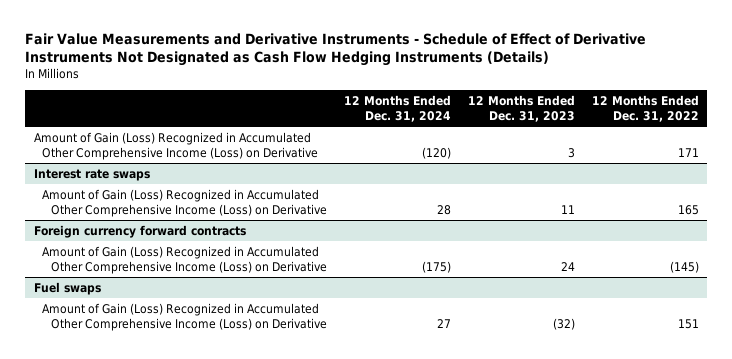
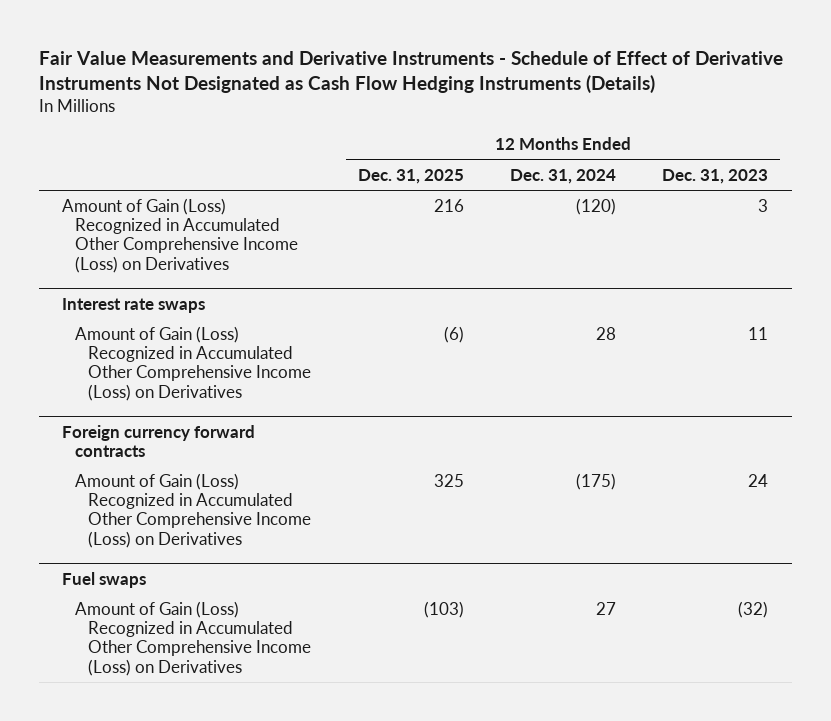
- | 12 Months Ended Dec. 31, 2024 | 12 Months Ended Dec. 31, 2023 | 12 Months Ended Dec. 31, 2022
+ | 12 Months Ended Dec. 31, 2025 | 12 Months Ended Dec. 31, 2024 | 12 Months Ended Dec. 31, 2023
- Amount of Gain (Loss) Recognized in Accumulated Other Comprehensive Income (Loss) on Derivative | (120) | 3 | 171
+ Amount of Gain (Loss) Recognized in Accumulated Other Comprehensive Income (Loss) on Derivatives | 216 | (120) | 3
@ Interest rate swaps
- Amount of Gain (Loss) Recognized in Accumulated Other Comprehensive Income (Loss) on Derivative | 28 | 11 | 165
+ Amount of Gain (Loss) Recognized in Accumulated Other Comprehensive Income (Loss) on Derivatives | (6) | 28 | 11
@ Foreign currency forward contracts
- Amount of Gain (Loss) Recognized in Accumulated Other Comprehensive Income (Loss) on Derivative | (175) | 24 | (145)
+ Amount of Gain (Loss) Recognized in Accumulated Other Comprehensive Income (Loss) on Derivatives | 325 | (175) | 24
@ Fuel swaps
- Amount of Gain (Loss) Recognized in Accumulated Other Comprehensive Income (Loss) on Derivative | 27 | (32) | 151
+ Amount of Gain (Loss) Recognized in Accumulated Other Comprehensive Income (Loss) on Derivatives | (103) | 27 | (32)

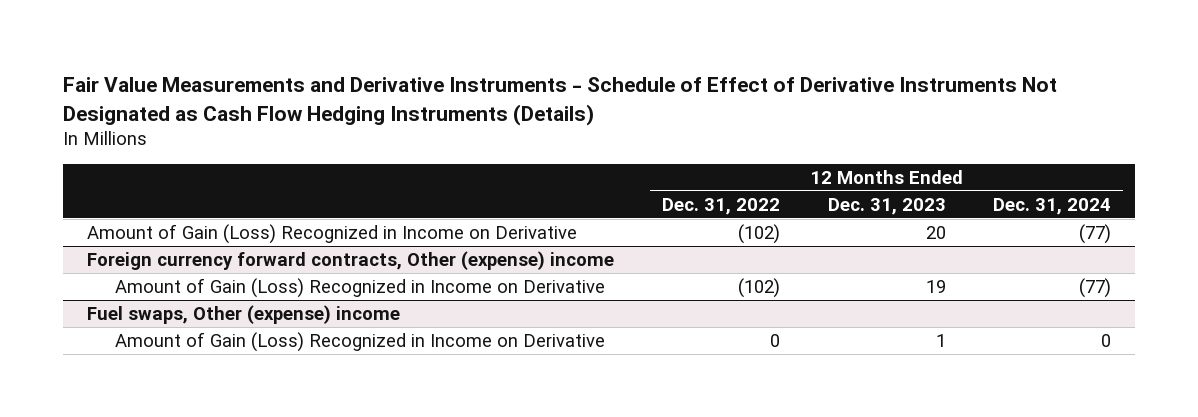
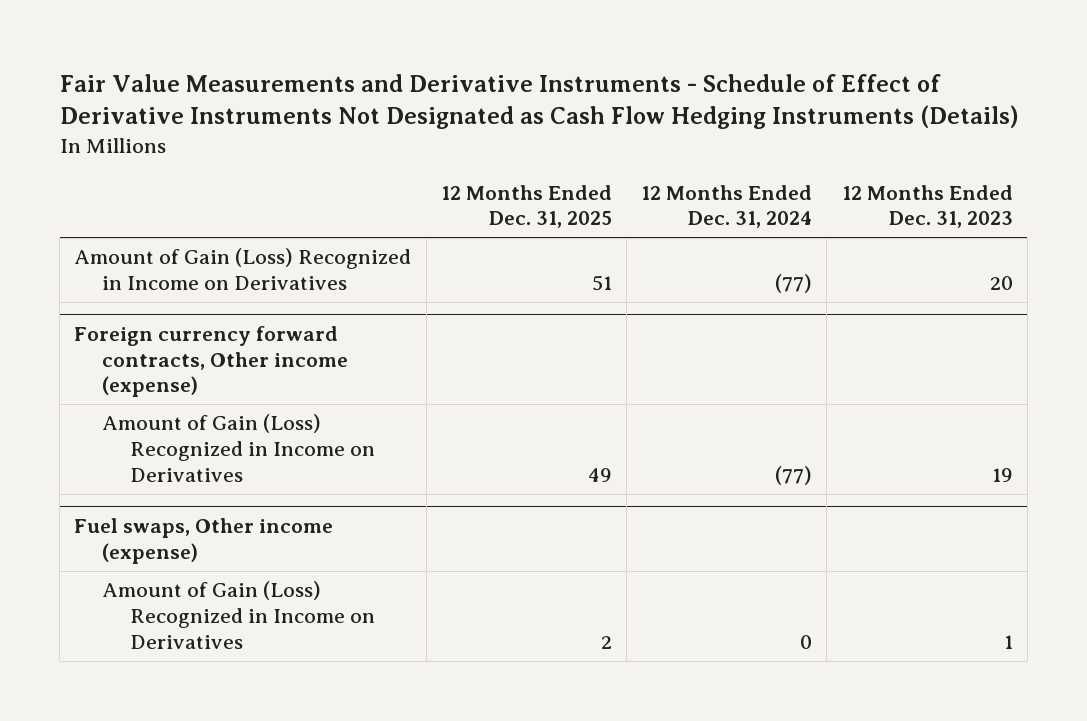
- | 12 Months Ended Dec. 31, 2022 | 12 Months Ended Dec. 31, 2023 | 12 Months Ended Dec. 31, 2024
+ | 12 Months Ended Dec. 31, 2025 | 12 Months Ended Dec. 31, 2024 | 12 Months Ended Dec. 31, 2023
- Amount of Gain (Loss) Recognized in Income on Derivative | (102) | 20 | (77)
- Foreign currency forward contracts, Other (expense) income
- Amount of Gain (Loss) Recognized in Income on Derivative | (102) | 19 | (77)
- Fuel swaps, Other (expense) income
- Amount of Gain (Loss) Recognized in Income on Derivative | 0 | 1 | 0
+ Amount of Gain (Loss) Recognized in Income on Derivatives | 51 | (77) | 20
+ Foreign currency forward contracts, Other income (expense)
+ Amount of Gain (Loss) Recognized in Income on Derivatives | 49 | (77) | 19
+ Fuel swaps, Other income (expense)
+ Amount of Gain (Loss) Recognized in Income on Derivatives | 2 | 0 | 1

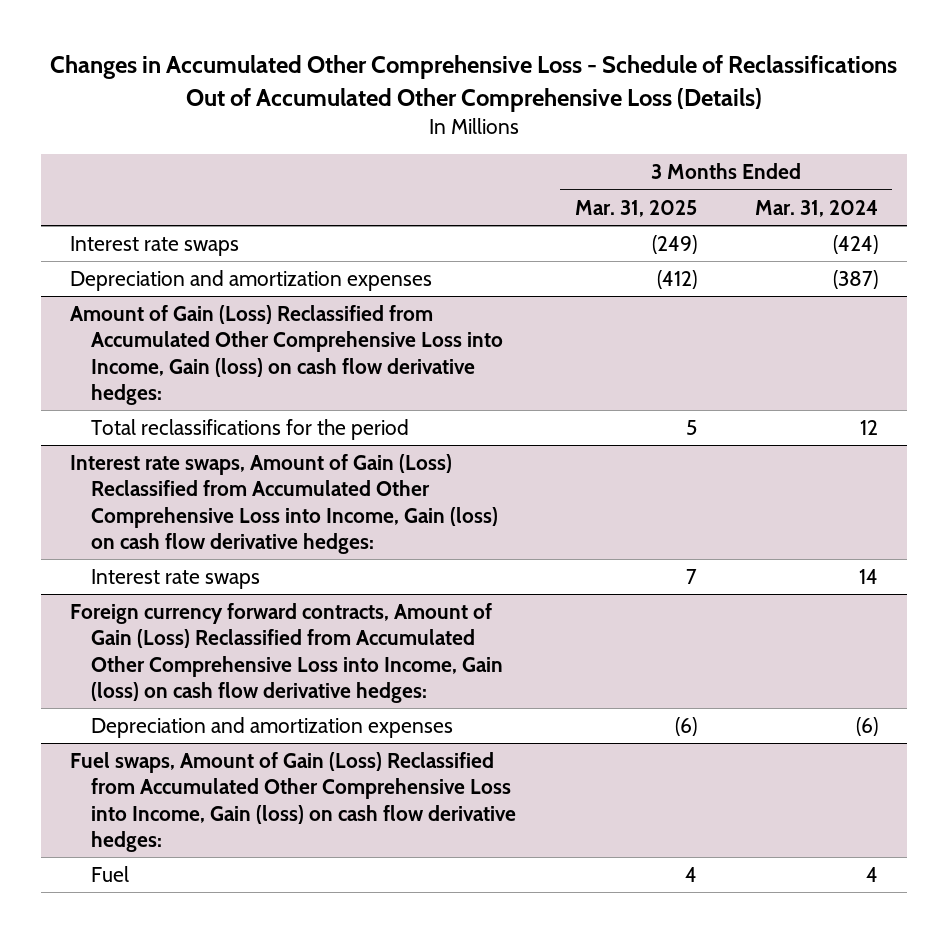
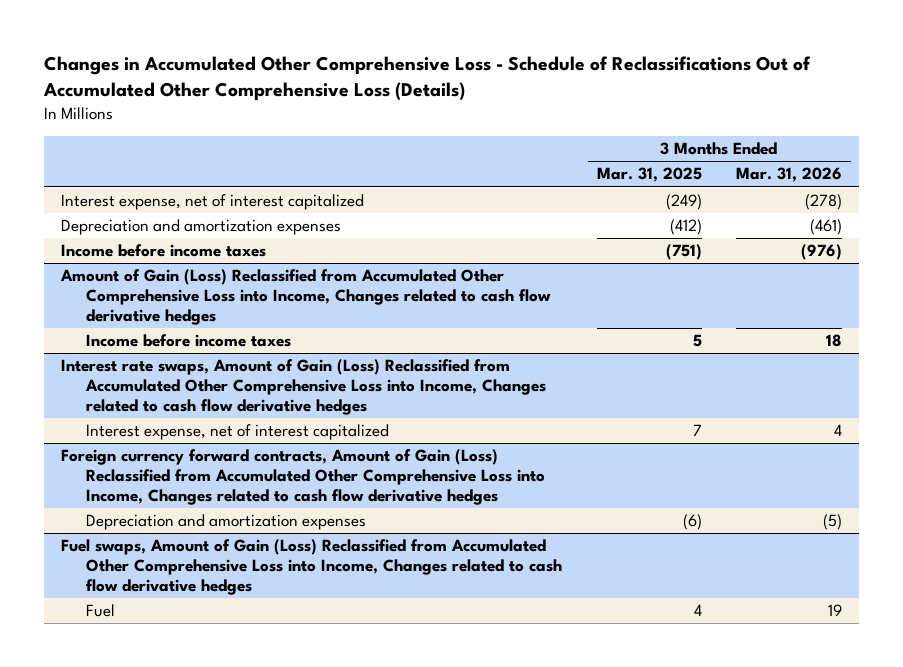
- | 3 Months Ended Mar. 31, 2025 | 3 Months Ended Mar. 31, 2024
+ | 3 Months Ended Mar. 31, 2025 | 3 Months Ended Mar. 31, 2026
- Interest rate swaps | (249) | (424)
+ Interest expense, net of interest capitalized | (249) | (278)
- Amount of Gain (Loss) Reclassified from Accumulated Other Comprehensive Loss into Income, Gain (loss) on cash flow derivative hedges:
- Total reclassifications for the period | 5 | 12
- Interest rate swaps, Amount of Gain (Loss) Reclassified from Accumulated Other Comprehensive Loss into Income, Gain (loss) on cash flow derivative hedges:
- Interest rate swaps | 7 | 14
- Foreign currency forward contracts, Amount of Gain (Loss) Reclassified from Accumulated Other Comprehensive Loss into Income, Gain (loss) on cash flow derivative hedges:
+ Income before income taxes | (751) | (976)
+ Amount of Gain (Loss) Reclassified from Accumulated Other Comprehensive Loss into Income, Changes related to cash flow derivative hedges
+ Income before income taxes | 5 | 18
+ Interest rate swaps, Amount of Gain (Loss) Reclassified from Accumulated Other Comprehensive Loss into Income, Changes related to cash flow derivative hedges
+ Interest expense, net of interest capitalized | 7 | 4
+ Foreign currency forward contracts, Amount of Gain (Loss) Reclassified from Accumulated Other Comprehensive Loss into Income, Changes related to cash flow derivative hedges
- Fuel swaps, Amount of Gain (Loss) Reclassified from Accumulated Other Comprehensive Loss into Income, Gain (loss) on cash flow derivative hedges:
+ Fuel swaps, Amount of Gain (Loss) Reclassified from Accumulated Other Comprehensive Loss into Income, Changes related to cash flow derivative hedges

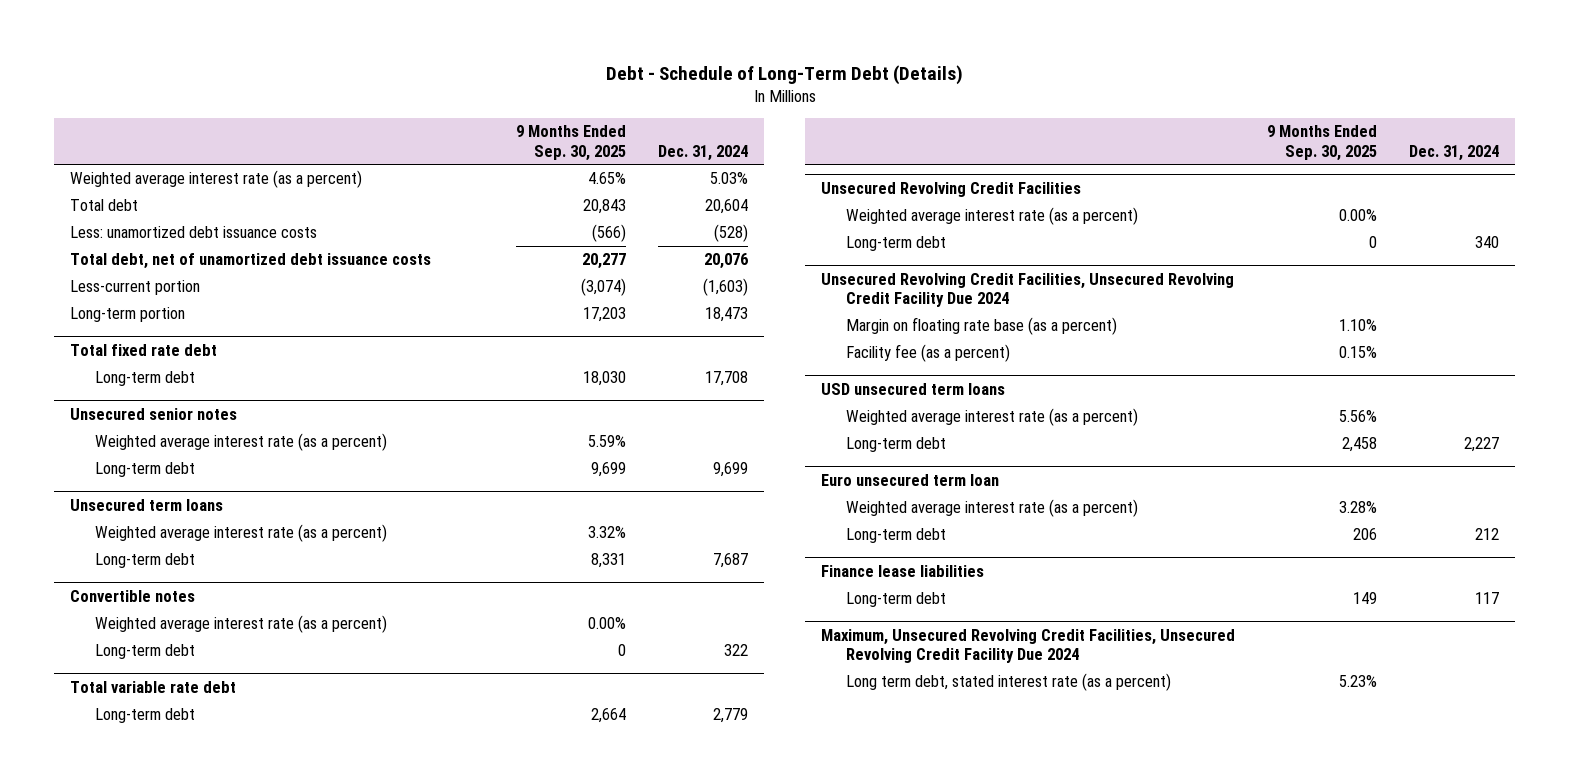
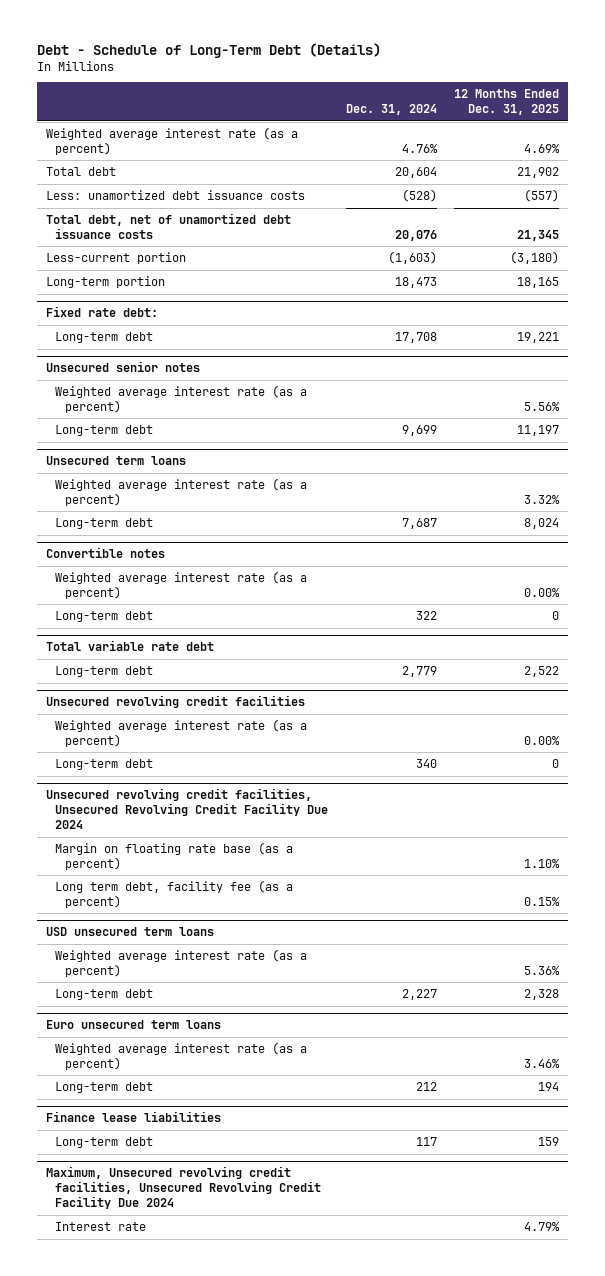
- | 9 Months Ended Sep. 30, 2025 | Dec. 31, 2024
+ | Dec. 31, 2024 | 12 Months Ended Dec. 31, 2025
- Weighted average interest rate (as a percent) | 4.65% | 5.03%
+ Weighted average interest rate (as a percent) | 4.76% | 4.69%
- Total fixed rate debt
+ Fixed rate debt:
- Unsecured Revolving Credit Facilities
+ Unsecured revolving credit facilities
- Unsecured Revolving Credit Facilities, Unsecured Revolving Credit Facility Due 2024
+ Unsecured revolving credit facilities, Unsecured Revolving Credit Facility Due 2024
- Facility fee (as a percent) | 0.15% |
+ Long term debt, facility fee (as a percent) | | 0.15%
- Euro unsecured term loan
+ Euro unsecured term loans
- Maximum, Unsecured Revolving Credit Facilities, Unsecured Revolving Credit Facility Due 2024
- Long term debt, stated interest rate (as a percent) | 5.23% |
+ Maximum, Unsecured revolving credit facilities, Unsecured Revolving Credit Facility Due 2024
+ Interest rate | | 4.79%

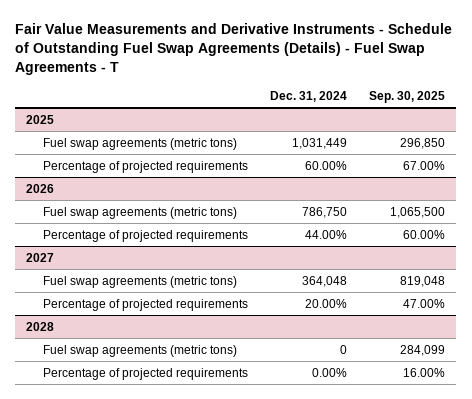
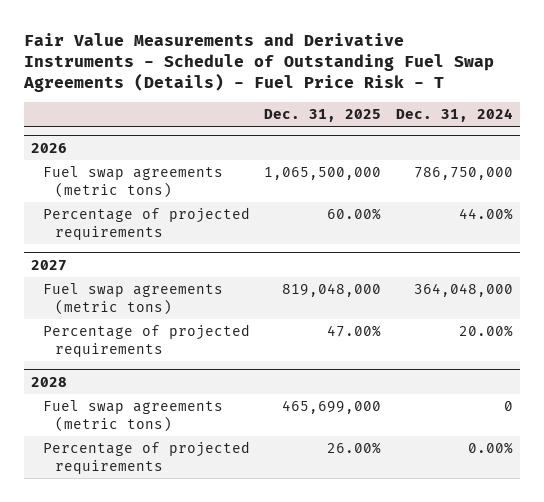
- Fair Value Measurements and Derivative Instruments - Schedule of Outstanding Fuel Swap Agreements (Details) - Fuel Swap Agreements - T
+ Fair Value Measurements and Derivative Instruments - Schedule of Outstanding Fuel Swap Agreements (Details) - Fuel Price Risk - T
- | Dec. 31, 2024 | Sep. 30, 2025
+ | Dec. 31, 2025 | Dec. 31, 2024
- 2025
- Fuel swap agreements (metric tons) | 1,031,449 | 296,850
- Percentage of projected requirements | 60.00% | 67.00%
@ 2026
- Fuel swap agreements (metric tons) | 786,750 | 1,065,500
+ Fuel swap agreements (metric tons) | 1,065,500,000 | 786,750,000
@ 2027
- Fuel swap agreements (metric tons) | 364,048 | 819,048
+ Fuel swap agreements (metric tons) | 819,048,000 | 364,048,000

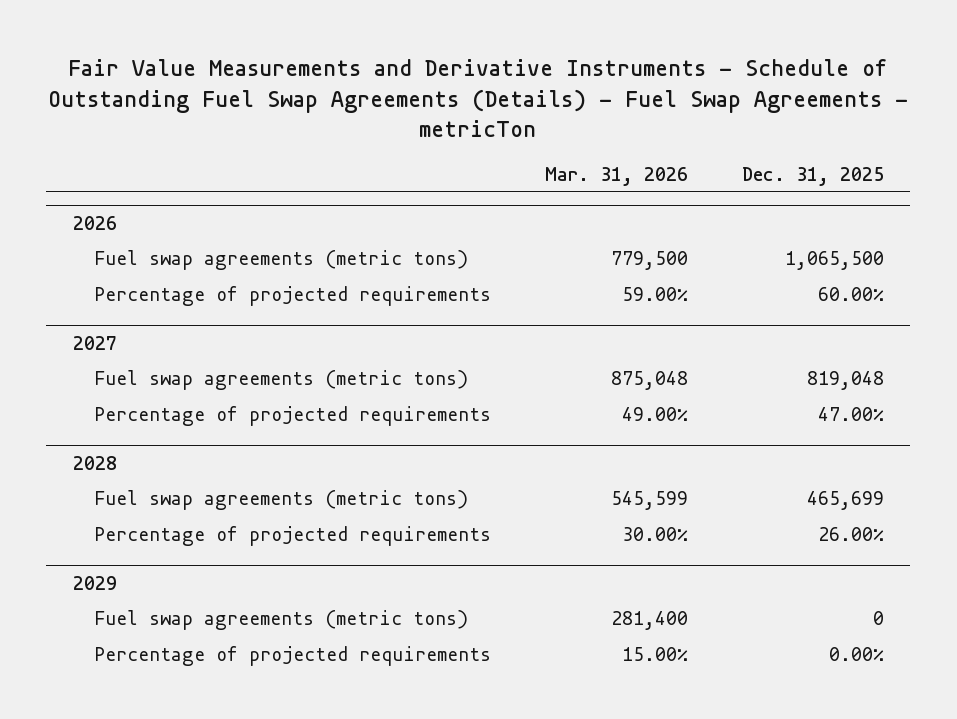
- Fair Value Measurements and Derivative Instruments - Schedule of Outstanding Fuel Swap Agreements (Details) - Fuel Price Risk - T
+ Fair Value Measurements and Derivative Instruments - Schedule of Outstanding Fuel Swap Agreements (Details) - Fuel Swap Agreements - metricTon
- | Dec. 31, 2025 | Dec. 31, 2024
+ | Mar. 31, 2026 | Dec. 31, 2025
@ 2026
- Fuel swap agreements (metric tons) | 1,065,500,000 | 786,750,000
+ Fuel swap agreements (metric tons) | 779,500 | 1,065,500
@ 2027
- Fuel swap agreements (metric tons) | 819,048,000 | 364,048,000
+ Fuel swap agreements (metric tons) | 875,048 | 819,048
@ 2028
- Fuel swap agreements (metric tons) | 465,699,000 | 0
+ Fuel swap agreements (metric tons) | 545,599 | 465,699
+ 2029
+ Fuel swap agreements (metric tons) | 281,400 | 0
+ Percentage of projected requirements | 15.00% | 0.00%

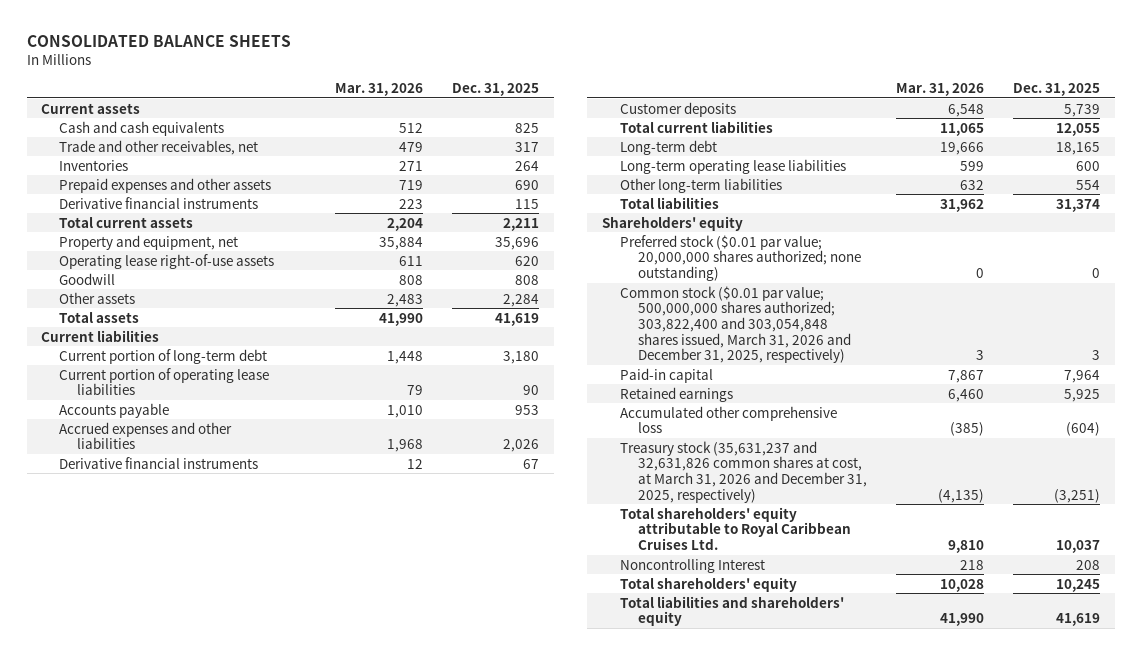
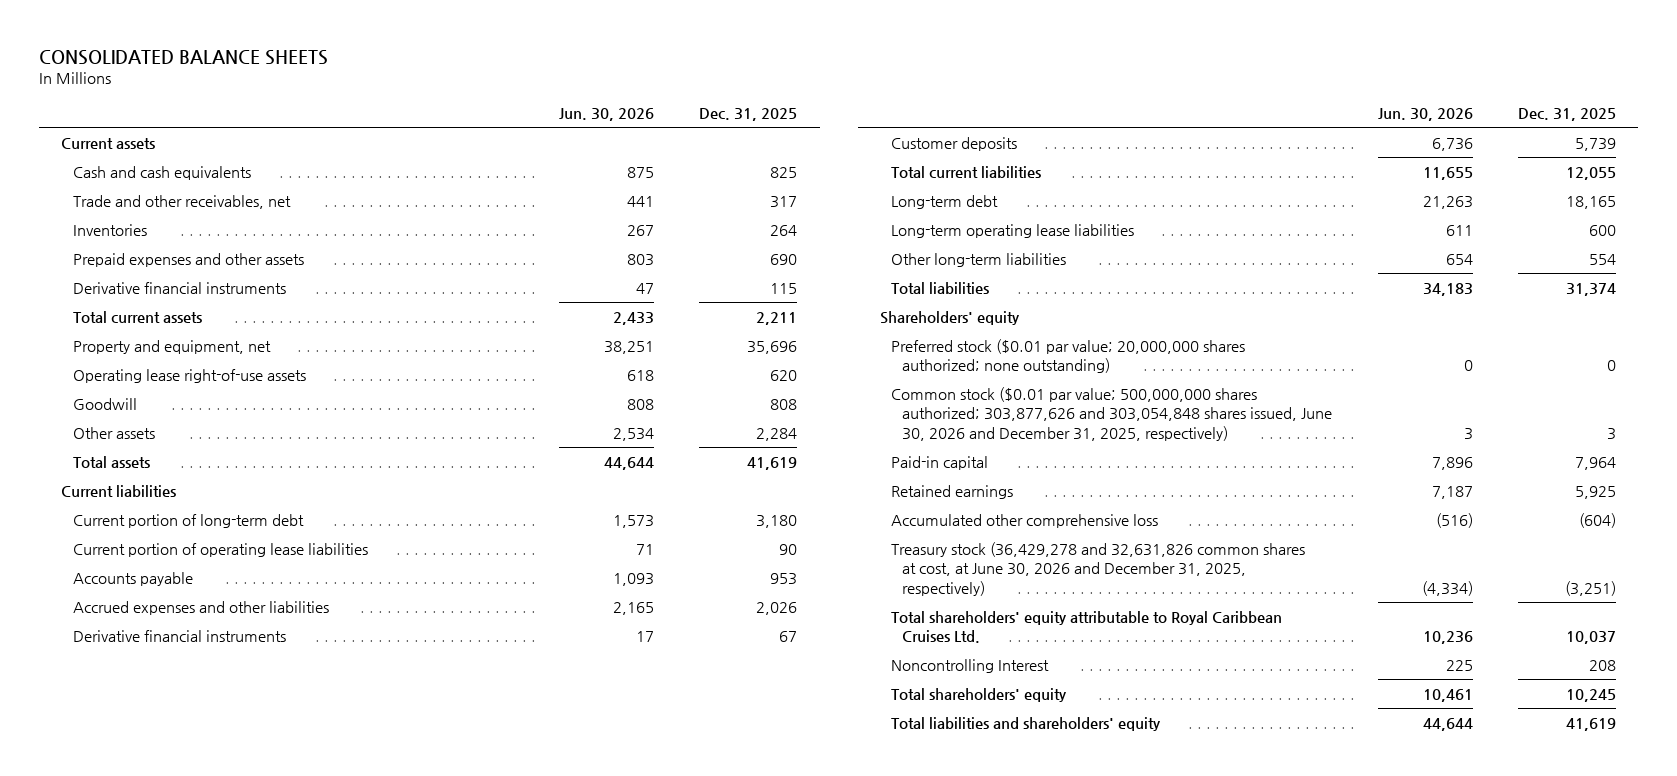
- | Mar. 31, 2026 | Dec. 31, 2025
+ | Jun. 30, 2026 | Dec. 31, 2025
- Common stock ($0.01 par value; 500,000,000 shares authorized; 303,822,400 and 303,054,848 shares issued, March 31, 2026 and December 31, 2025, respectively) | 3 | 3
+ Common stock ($0.01 par value; 500,000,000 shares authorized; 303,877,626 and 303,054,848 shares issued, June 30, 2026 and December 31, 2025, respectively) | 3 | 3
- Treasury stock (35,631,237 and 32,631,826 common shares at cost, at March 31, 2026 and December 31, 2025, respectively) | (4,135) | (3,251)
+ Treasury stock (36,429,278 and 32,631,826 common shares at cost, at June 30, 2026 and December 31, 2025, respectively) | (4,334) | (3,251)

